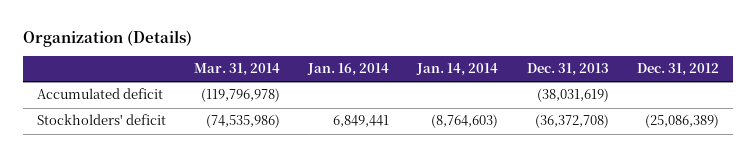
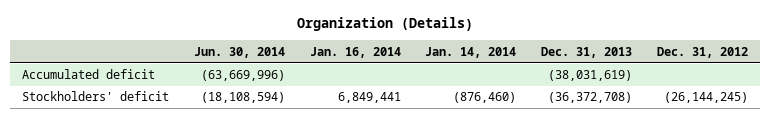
- | Mar. 31, 2014 | Jan. 16, 2014 | Jan. 14, 2014 | Dec. 31, 2013 | Dec. 31, 2012
+ | Jun. 30, 2014 | Jan. 16, 2014 | Jan. 14, 2014 | Dec. 31, 2013 | Dec. 31, 2012
- Stockholders' deficit | (74,535,986) | 6,849,441 | (8,764,603) | (36,372,708) | (25,086,389)
+ Stockholders' deficit | (18,108,594) | 6,849,441 | (876,460) | (36,372,708) | (26,144,245)

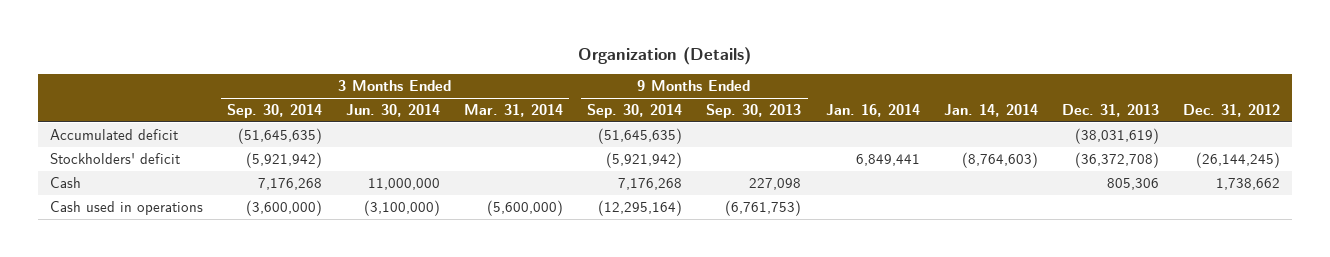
- | Jun. 30, 2014 | Jan. 16, 2014 | Jan. 14, 2014 | Dec. 31, 2013 | Dec. 31, 2012
+ | 3 Months Ended Sep. 30, 2014 | 3 Months Ended Jun. 30, 2014 | 3 Months Ended Mar. 31, 2014 | 9 Months Ended Sep. 30, 2014 | 9 Months Ended Sep. 30, 2013 | Jan. 16, 2014 | Jan. 14, 2014 | Dec. 31, 2013 | Dec. 31, 2012
- Stockholders' deficit | (18,108,594) | 6,849,441 | (876,460) | (36,372,708) | (26,144,245)
+ Stockholders' deficit | (5,921,942) | | | (5,921,942) | | 6,849,441 | (8,764,603) | (36,372,708) | (26,144,245)
+ Cash | 7,176,268 | 11,000,000 | | 7,176,268 | 227,098 | | | 805,306 | 1,738,662
+ Cash used in operations | (3,600,000) | (3,100,000) | (5,600,000) | (12,295,164) | (6,761,753) | | | |

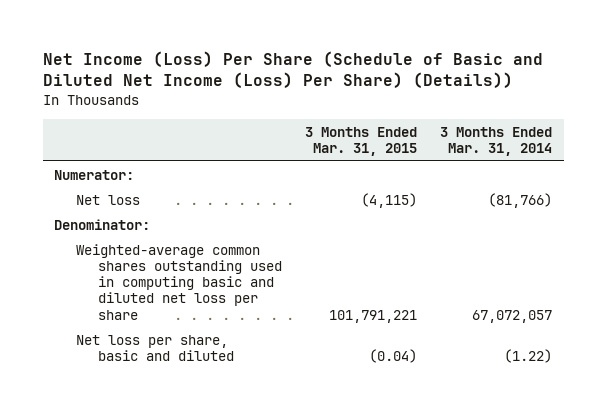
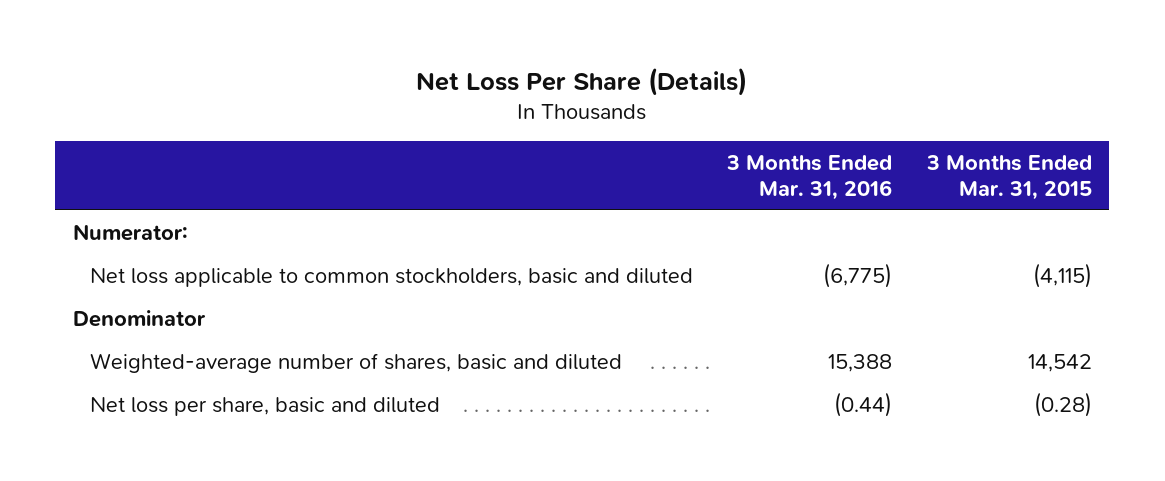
- Net Income (Loss) Per Share (Schedule of Basic and Diluted Net Income (Loss) Per Share) (Details))
+ Net Loss Per Share (Details)
- | 3 Months Ended Mar. 31, 2015 | 3 Months Ended Mar. 31, 2014
+ | 3 Months Ended Mar. 31, 2016 | 3 Months Ended Mar. 31, 2015
- Net loss | (4,115) | (81,766)
- Denominator:
- Weighted-average common shares outstanding used in computing basic and diluted net loss per share | 101,791,221 | 67,072,057
- Net loss per share, basic and diluted | (0.04) | (1.22)
+ Net loss applicable to common stockholders, basic and diluted | (6,775) | (4,115)
+ Denominator
+ Weighted-average number of shares, basic and diluted | 15,388 | 14,542
+ Net loss per share, basic and diluted | (0.44) | (0.28)

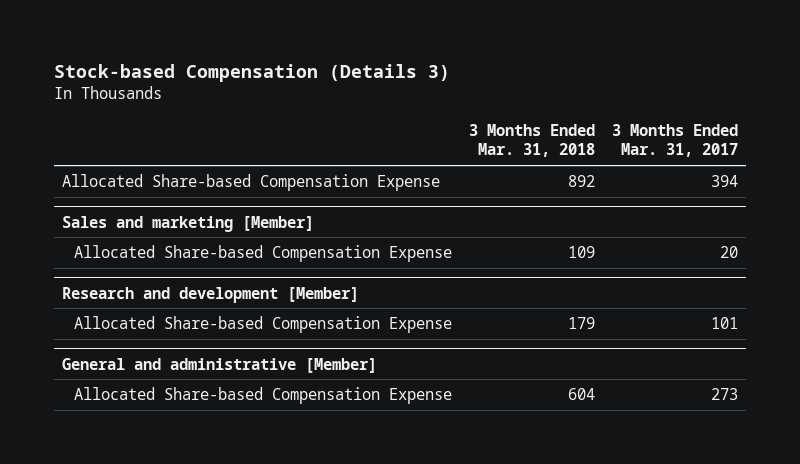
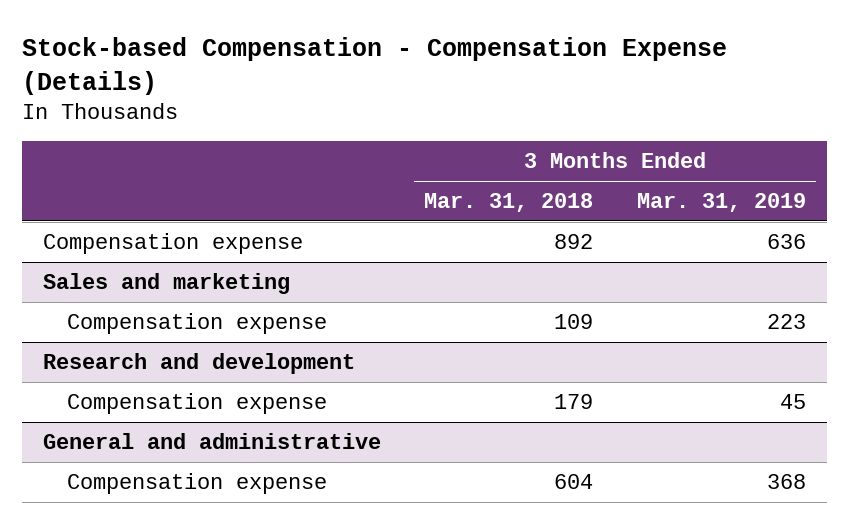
- Stock-based Compensation (Details 3)
+ Stock-based Compensation - Compensation Expense (Details)
- | 3 Months Ended Mar. 31, 2018 | 3 Months Ended Mar. 31, 2017
+ | 3 Months Ended Mar. 31, 2018 | 3 Months Ended Mar. 31, 2019
- Allocated Share-based Compensation Expense | 892 | 394
- Sales and marketing [Member]
- Allocated Share-based Compensation Expense | 109 | 20
- Research and development [Member]
- Allocated Share-based Compensation Expense | 179 | 101
- General and administrative [Member]
- Allocated Share-based Compensation Expense | 604 | 273
+ Compensation expense | 892 | 636
+ Sales and marketing
+ Compensation expense | 109 | 223
+ Research and development
+ Compensation expense | 179 | 45
+ General and administrative
+ Compensation expense | 604 | 368

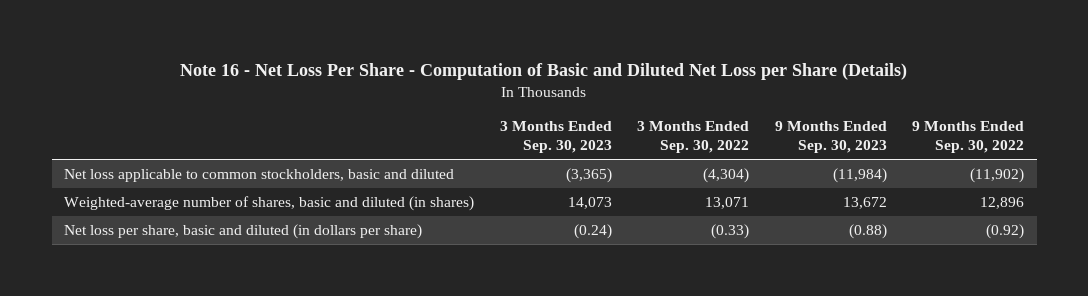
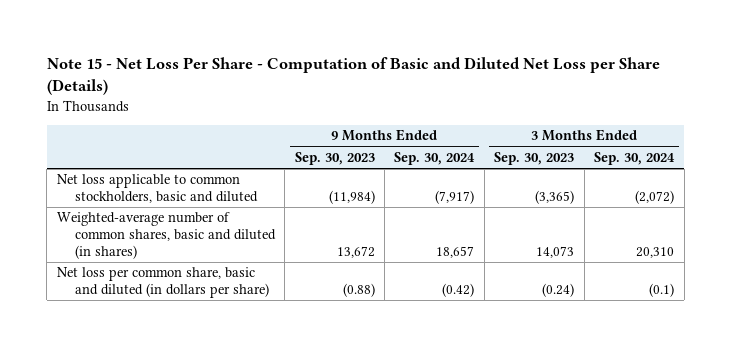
- Note 16 - Net Loss Per Share - Computation of Basic and Diluted Net Loss per Share (Details)
+ Note 15 - Net Loss Per Share - Computation of Basic and Diluted Net Loss per Share (Details)
- | 3 Months Ended Sep. 30, 2023 | 3 Months Ended Sep. 30, 2022 | 9 Months Ended Sep. 30, 2023 | 9 Months Ended Sep. 30, 2022
+ | 9 Months Ended Sep. 30, 2023 | 9 Months Ended Sep. 30, 2024 | 3 Months Ended Sep. 30, 2023 | 3 Months Ended Sep. 30, 2024
- Weighted-average number of shares, basic and diluted (in shares) | 14,073 | 13,071 | 13,672 | 12,896
- Net loss per share, basic and diluted (in dollars per share) | (0.24) | (0.33) | (0.88) | (0.92)
+ Weighted-average number of common shares, basic and diluted (in shares) | 13,672 | 18,657 | 14,073 | 20,310
+ Net loss per common share, basic and diluted (in dollars per share) | (0.88) | (0.42) | (0.24) | (0.1)

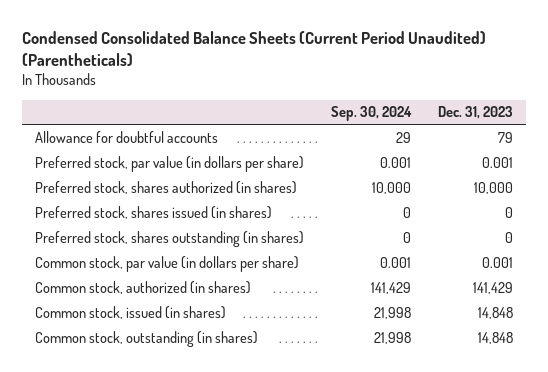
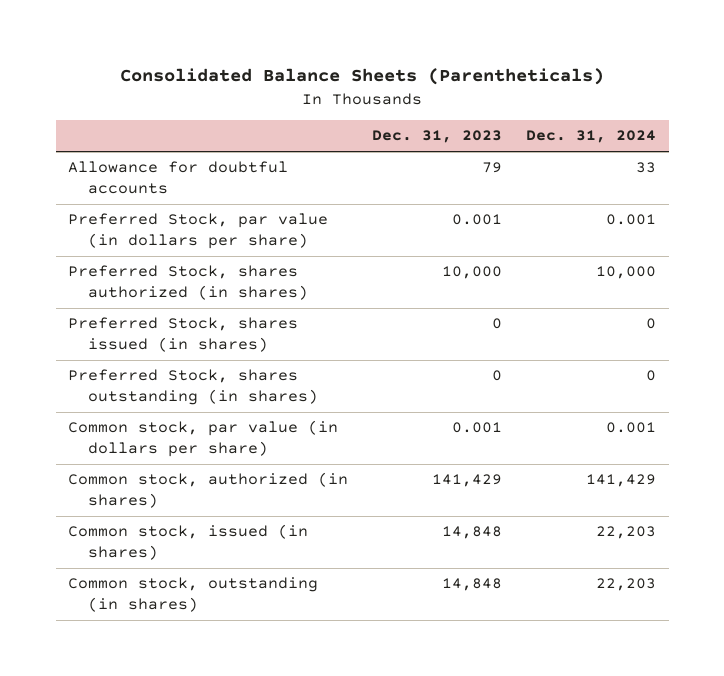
- Condensed Consolidated Balance Sheets (Current Period Unaudited) (Parentheticals)
+ Consolidated Balance Sheets (Parentheticals)
- | Sep. 30, 2024 | Dec. 31, 2023
+ | Dec. 31, 2023 | Dec. 31, 2024
- Preferred stock, par value (in dollars per share) | 0.001 | 0.001
- Preferred stock, shares authorized (in shares) | 10,000 | 10,000
- Preferred stock, shares issued (in shares) | 0 | 0
- Preferred stock, shares outstanding (in shares) | 0 | 0
+ Preferred Stock, par value (in dollars per share) | 0.001 | 0.001
+ Preferred Stock, shares authorized (in shares) | 10,000 | 10,000
+ Preferred Stock, shares issued (in shares) | 0 | 0
+ Preferred Stock, shares outstanding (in shares) | 0 | 0

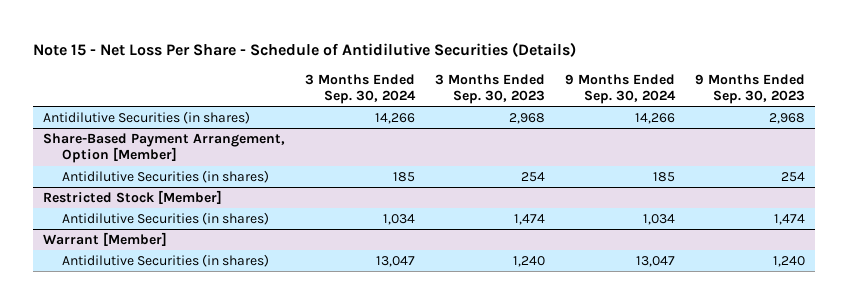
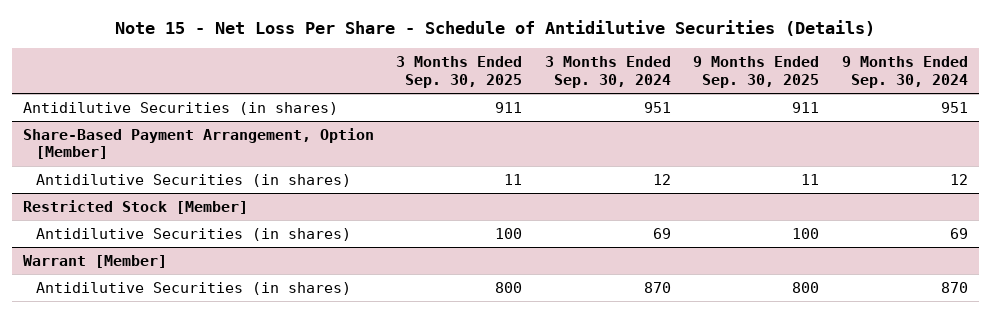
- | 3 Months Ended Sep. 30, 2024 | 3 Months Ended Sep. 30, 2023 | 9 Months Ended Sep. 30, 2024 | 9 Months Ended Sep. 30, 2023
+ | 3 Months Ended Sep. 30, 2025 | 3 Months Ended Sep. 30, 2024 | 9 Months Ended Sep. 30, 2025 | 9 Months Ended Sep. 30, 2024
- Antidilutive Securities (in shares) | 14,266 | 2,968 | 14,266 | 2,968
+ Antidilutive Securities (in shares) | 911 | 951 | 911 | 951
@ Share-Based Payment Arrangement, Option [Member]
- Antidilutive Securities (in shares) | 185 | 254 | 185 | 254
+ Antidilutive Securities (in shares) | 11 | 12 | 11 | 12
@ Restricted Stock [Member]
- Antidilutive Securities (in shares) | 1,034 | 1,474 | 1,034 | 1,474
+ Antidilutive Securities (in shares) | 100 | 69 | 100 | 69
@ Warrant [Member]
- Antidilutive Securities (in shares) | 13,047 | 1,240 | 13,047 | 1,240
+ Antidilutive Securities (in shares) | 800 | 870 | 800 | 870

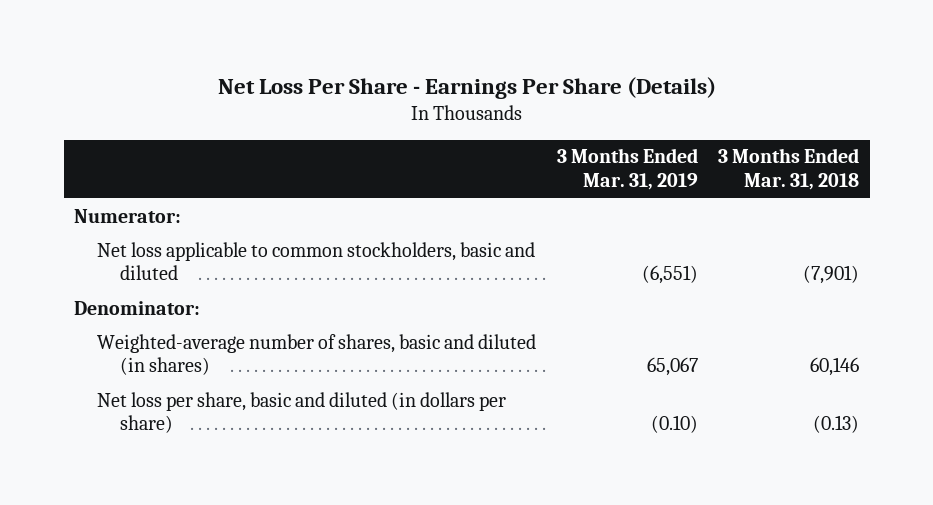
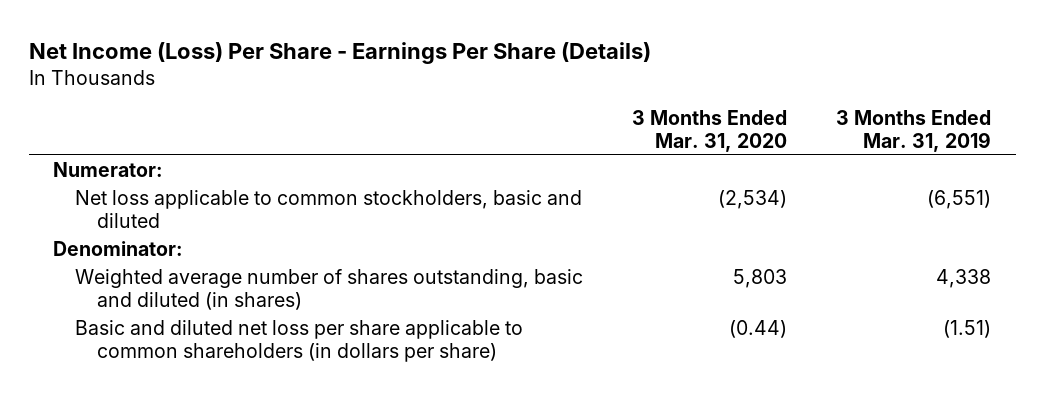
- Net Loss Per Share - Earnings Per Share (Details)
+ Net Income (Loss) Per Share - Earnings Per Share (Details)
- | 3 Months Ended Mar. 31, 2019 | 3 Months Ended Mar. 31, 2018
+ | 3 Months Ended Mar. 31, 2020 | 3 Months Ended Mar. 31, 2019
- Weighted-average number of shares, basic and diluted (in shares) | 65,067 | 60,146
- Net loss per share, basic and diluted (in dollars per share) | (0.10) | (0.13)
+ Weighted average number of shares outstanding, basic and diluted (in shares) | 5,803 | 4,338
+ Basic and diluted net loss per share applicable to common shareholders (in dollars per share) | (0.44) | (1.51)

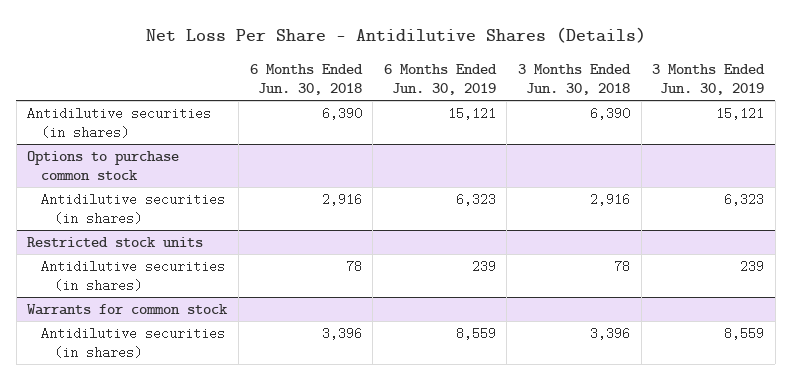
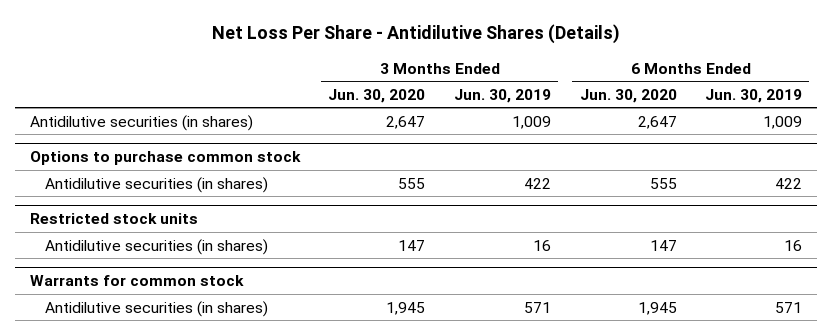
- | 6 Months Ended Jun. 30, 2018 | 6 Months Ended Jun. 30, 2019 | 3 Months Ended Jun. 30, 2018 | 3 Months Ended Jun. 30, 2019
+ | 3 Months Ended Jun. 30, 2020 | 3 Months Ended Jun. 30, 2019 | 6 Months Ended Jun. 30, 2020 | 6 Months Ended Jun. 30, 2019
- Antidilutive securities (in shares) | 6,390 | 15,121 | 6,390 | 15,121
+ Antidilutive securities (in shares) | 2,647 | 1,009 | 2,647 | 1,009
@ Options to purchase common stock
- Antidilutive securities (in shares) | 2,916 | 6,323 | 2,916 | 6,323
+ Antidilutive securities (in shares) | 555 | 422 | 555 | 422
@ Restricted stock units
- Antidilutive securities (in shares) | 78 | 239 | 78 | 239
+ Antidilutive securities (in shares) | 147 | 16 | 147 | 16
@ Warrants for common stock
- Antidilutive securities (in shares) | 3,396 | 8,559 | 3,396 | 8,559
+ Antidilutive securities (in shares) | 1,945 | 571 | 1,945 | 571

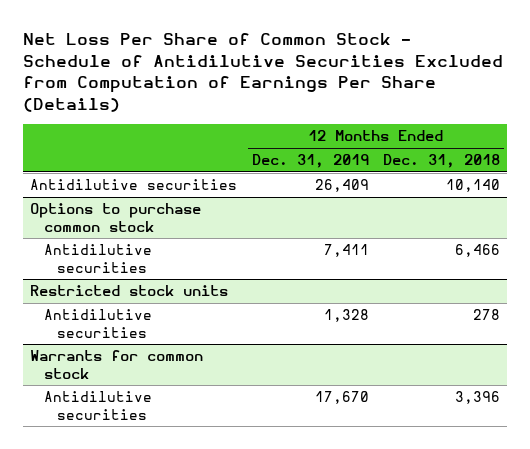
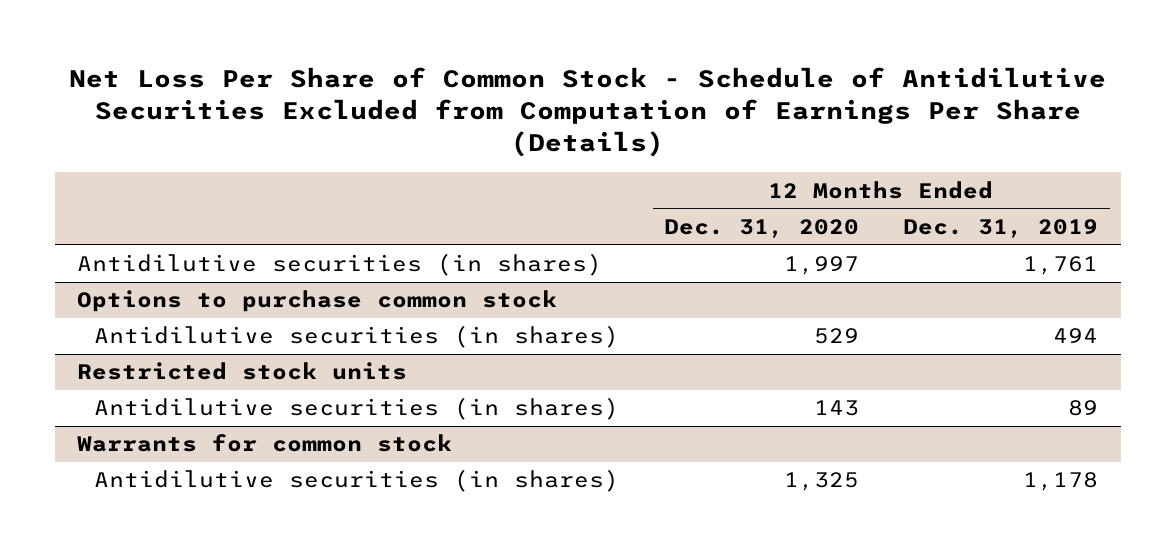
- | 12 Months Ended Dec. 31, 2019 | 12 Months Ended Dec. 31, 2018
+ | 12 Months Ended Dec. 31, 2020 | 12 Months Ended Dec. 31, 2019
- Antidilutive securities | 26,409 | 10,140
+ Antidilutive securities (in shares) | 1,997 | 1,761
@ Options to purchase common stock
- Antidilutive securities | 7,411 | 6,466
+ Antidilutive securities (in shares) | 529 | 494
@ Restricted stock units
- Antidilutive securities | 1,328 | 278
+ Antidilutive securities (in shares) | 143 | 89
@ Warrants for common stock
- Antidilutive securities | 17,670 | 3,396
+ Antidilutive securities (in shares) | 1,325 | 1,178

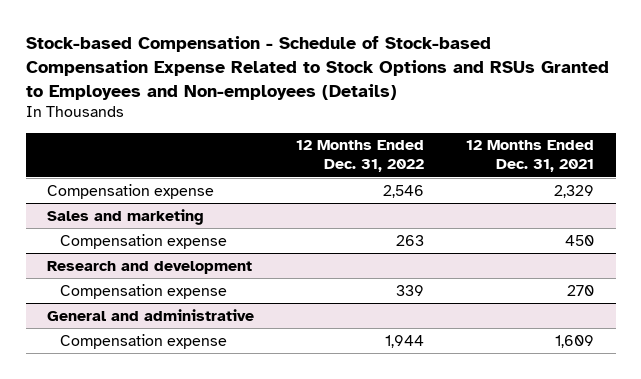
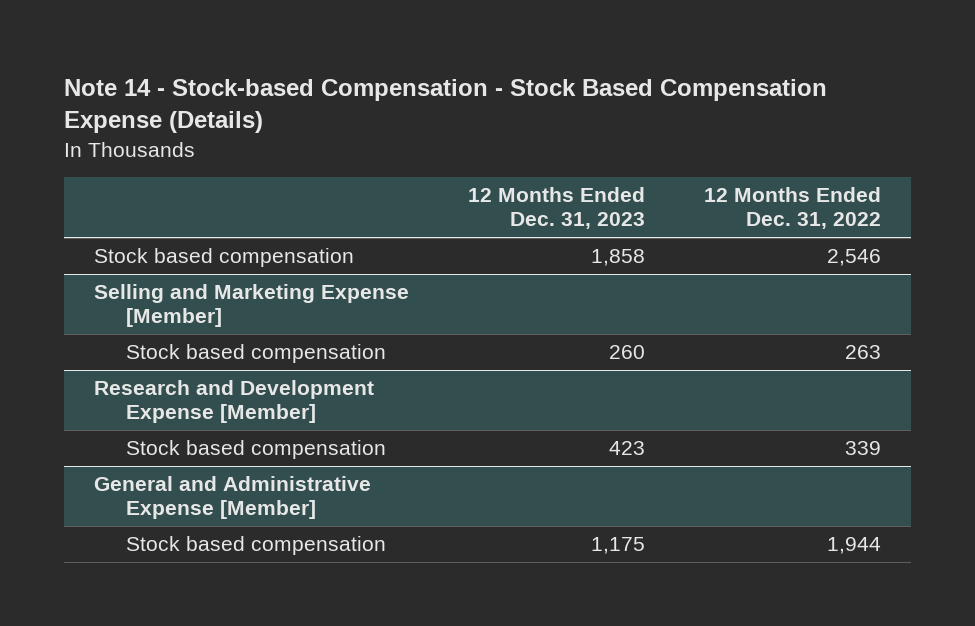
- Stock-based Compensation - Schedule of Stock-based Compensation Expense Related to Stock Options and RSUs Granted to Employees and Non-employees (Details)
+ Note 14 - Stock-based Compensation - Stock Based Compensation Expense (Details)
- | 12 Months Ended Dec. 31, 2022 | 12 Months Ended Dec. 31, 2021
+ | 12 Months Ended Dec. 31, 2023 | 12 Months Ended Dec. 31, 2022
- Compensation expense | 2,546 | 2,329
- Sales and marketing
- Compensation expense | 263 | 450
- Research and development
- Compensation expense | 339 | 270
- General and administrative
- Compensation expense | 1,944 | 1,609
+ Stock based compensation | 1,858 | 2,546
+ Selling and Marketing Expense [Member]
+ Stock based compensation | 260 | 263
+ Research and Development Expense [Member]
+ Stock based compensation | 423 | 339
+ General and Administrative Expense [Member]
+ Stock based compensation | 1,175 | 1,944

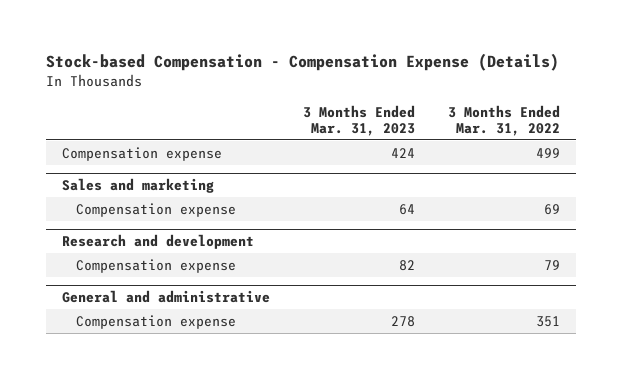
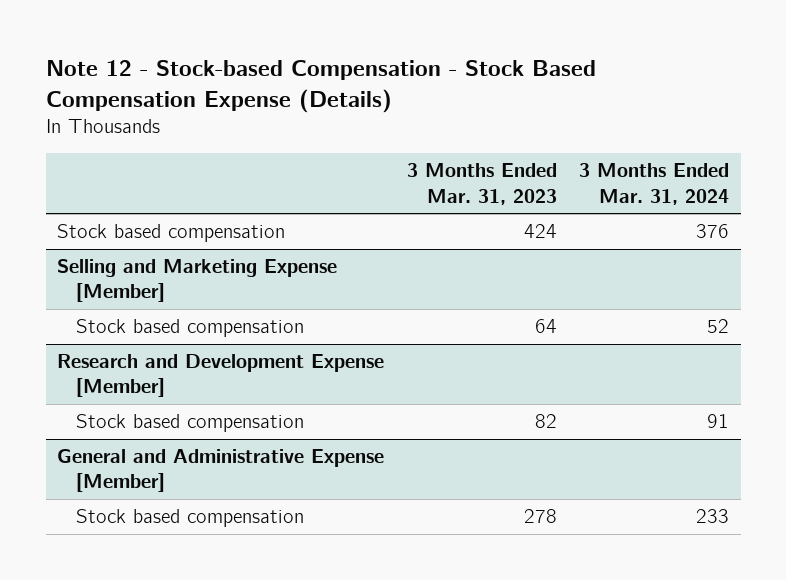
- Stock-based Compensation - Compensation Expense (Details)
+ Note 12 - Stock-based Compensation - Stock Based Compensation Expense (Details)
- | 3 Months Ended Mar. 31, 2023 | 3 Months Ended Mar. 31, 2022
+ | 3 Months Ended Mar. 31, 2023 | 3 Months Ended Mar. 31, 2024
- Compensation expense | 424 | 499
- Sales and marketing
- Compensation expense | 64 | 69
- Research and development
- Compensation expense | 82 | 79
- General and administrative
- Compensation expense | 278 | 351
+ Stock based compensation | 424 | 376
+ Selling and Marketing Expense [Member]
+ Stock based compensation | 64 | 52
+ Research and Development Expense [Member]
+ Stock based compensation | 82 | 91
+ General and Administrative Expense [Member]
+ Stock based compensation | 278 | 233

